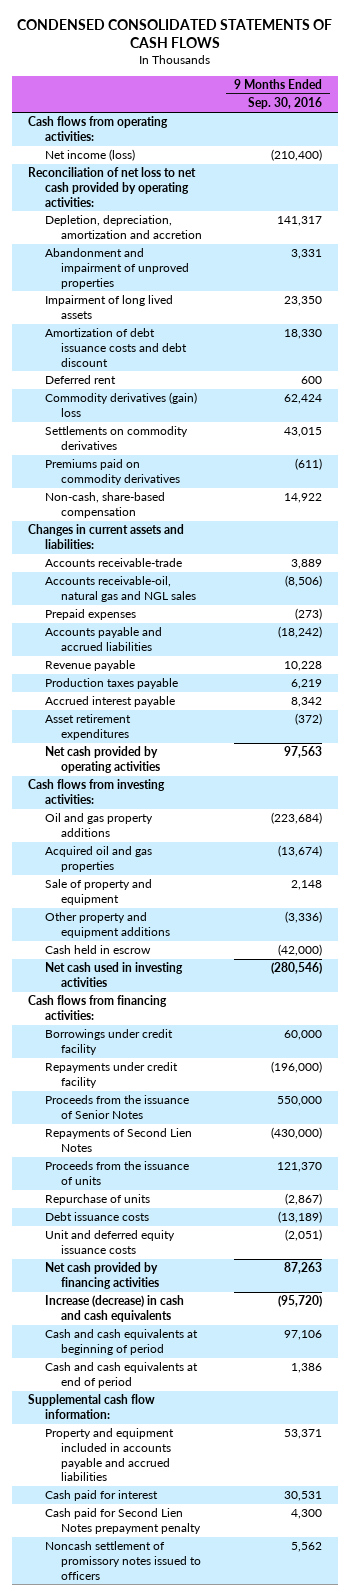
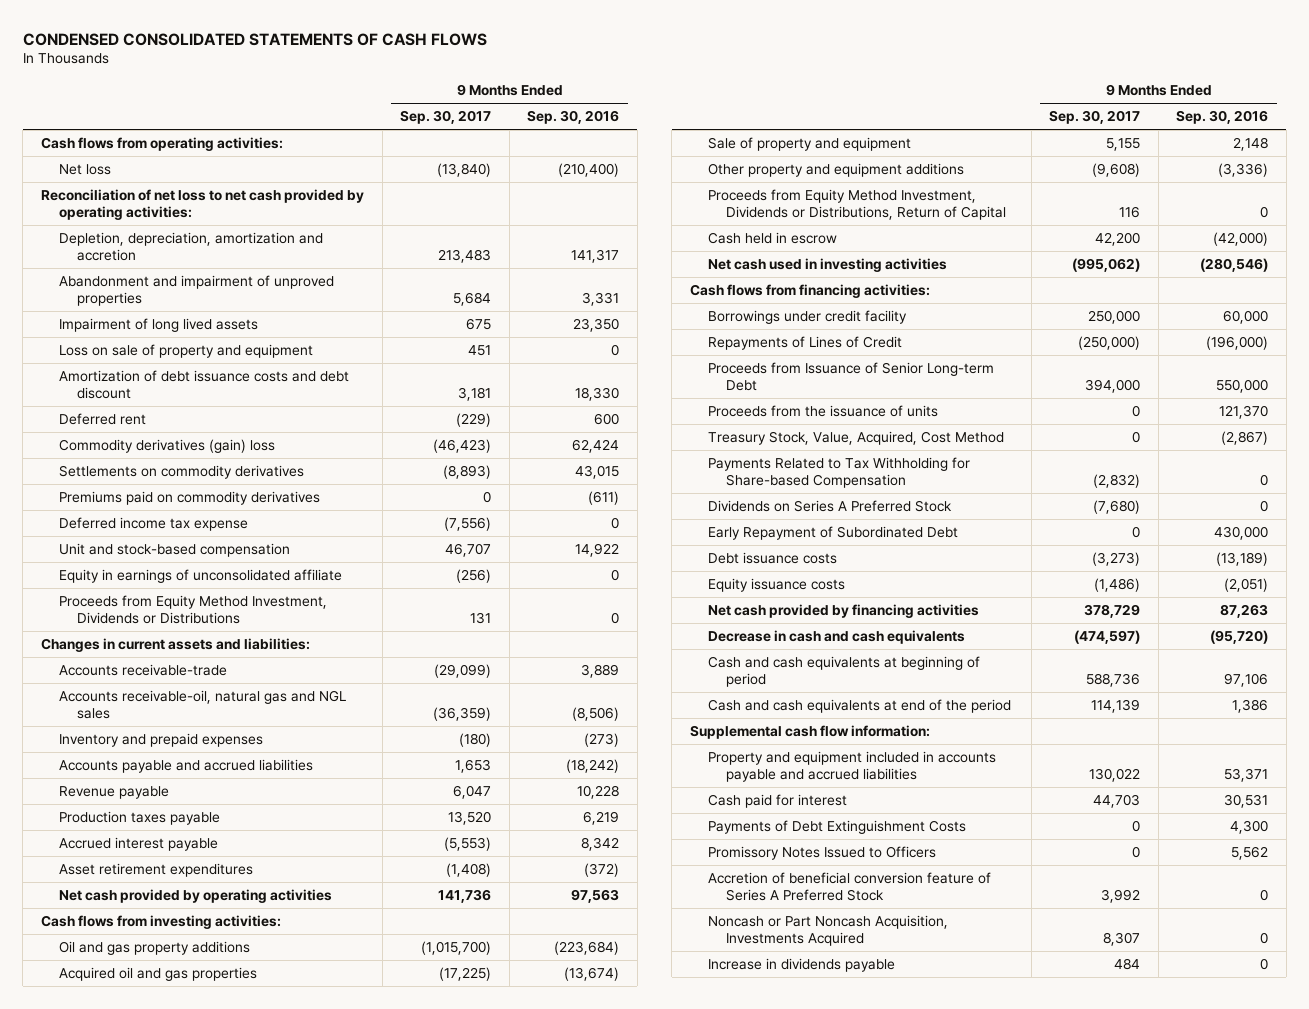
- | 9 Months Ended Sep. 30, 2016
+ | 9 Months Ended Sep. 30, 2017 | 9 Months Ended Sep. 30, 2016
- Net income (loss) | (210,400)
+ Net loss | (13,840) | (210,400)
+ Loss on sale of property and equipment | 451 | 0
- Non-cash, share-based compensation | 14,922
+ Deferred income tax expense | (7,556) | 0
+ Unit and stock-based compensation | 46,707 | 14,922
+ Equity in earnings of unconsolidated affiliate | (256) | 0
+ Proceeds from Equity Method Investment, Dividends or Distributions | 131 | 0
- Prepaid expenses | (273)
+ Inventory and prepaid expenses | (180) | (273)
+ Proceeds from Equity Method Investment, Dividends or Distributions, Return of Capital | 116 | 0
- Repayments under credit facility | (196,000)
- Proceeds from the issuance of Senior Notes | 550,000
- Repayments of Second Lien Notes | (430,000)
+ Repayments of Lines of Credit | (250,000) | (196,000)
+ Proceeds from Issuance of Senior Long-term Debt | 394,000 | 550,000
- Repurchase of units | (2,867)
+ Treasury Stock, Value, Acquired, Cost Method | 0 | (2,867)
+ Payments Related to Tax Withholding for Share-based Compensation | (2,832) | 0
+ Dividends on Series A Preferred Stock | (7,680) | 0
+ Early Repayment of Subordinated Debt | 0 | 430,000
- Unit and deferred equity issuance costs | (2,051)
+ Equity issuance costs | (1,486) | (2,051)
- Increase (decrease) in cash and cash equivalents | (95,720)
+ Decrease in cash and cash equivalents | (474,597) | (95,720)
- Cash and cash equivalents at end of period | 1,386
+ Cash and cash equivalents at end of the period | 114,139 | 1,386
- Cash paid for Second Lien Notes prepayment penalty | 4,300
- Noncash settlement of promissory notes issued to officers | 5,562
+ Payments of Debt Extinguishment Costs | 0 | 4,300
+ Promissory Notes Issued to Officers | 0 | 5,562
+ Accretion of beneficial conversion feature of Series A Preferred Stock | 3,992 | 0
+ Noncash or Part Noncash Acquisition, Investments Acquired | 8,307 | 0
+ Increase in dividends payable | 484 | 0

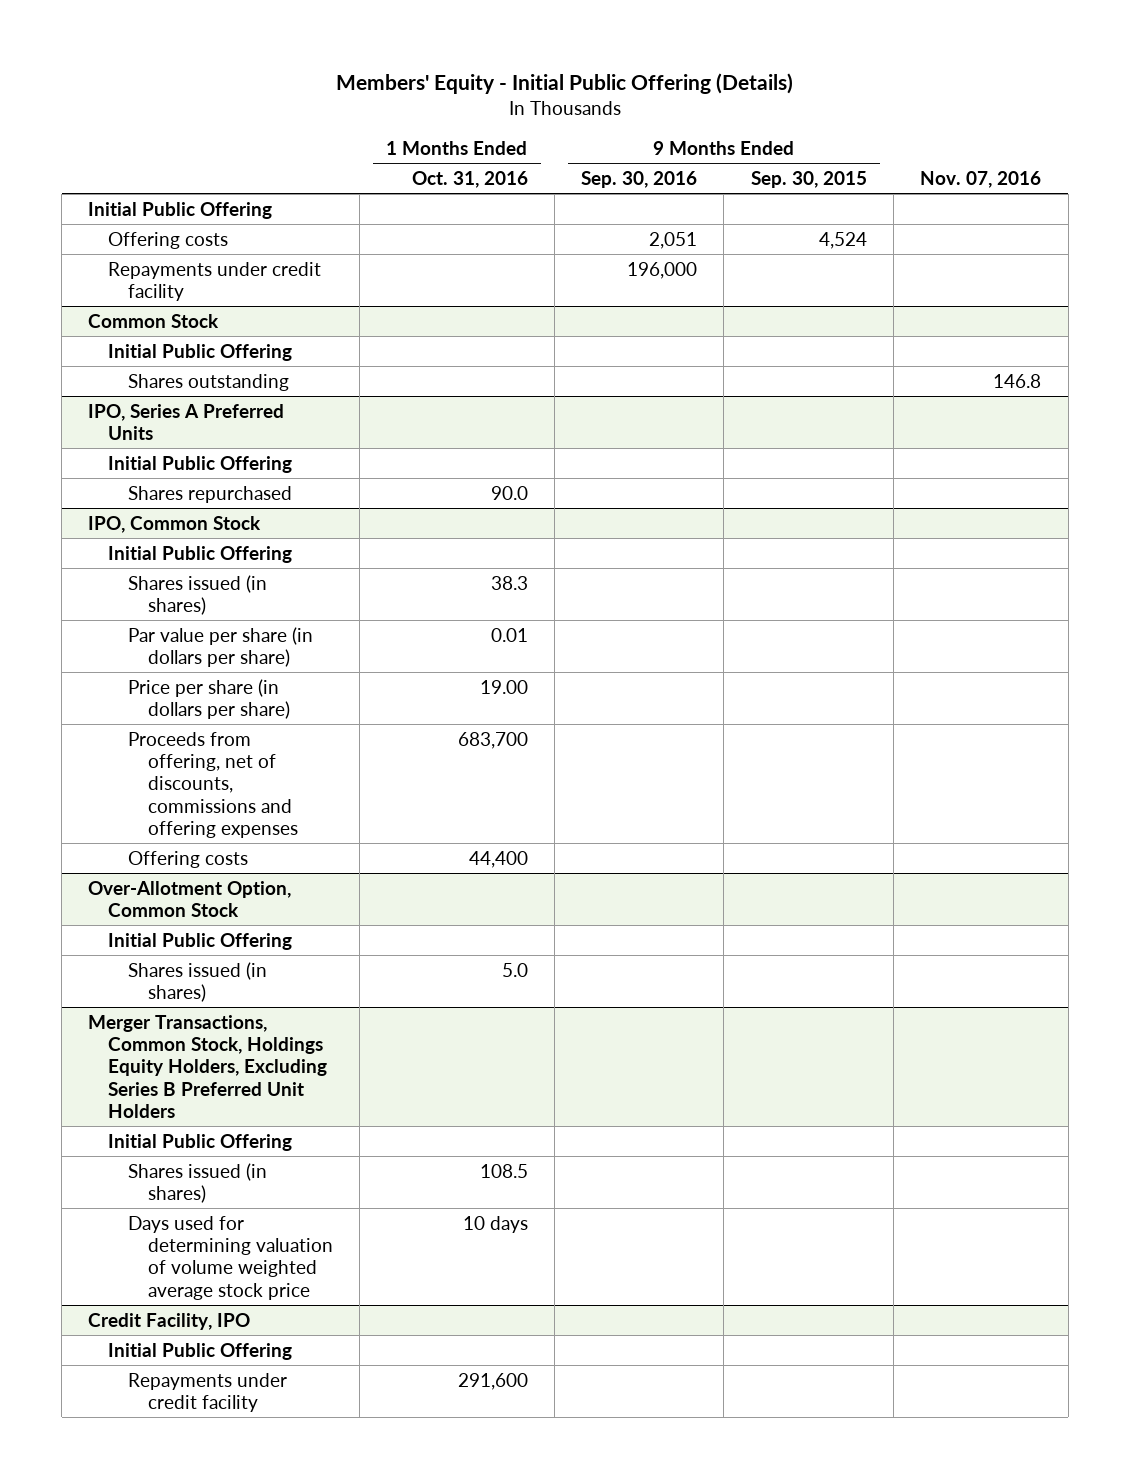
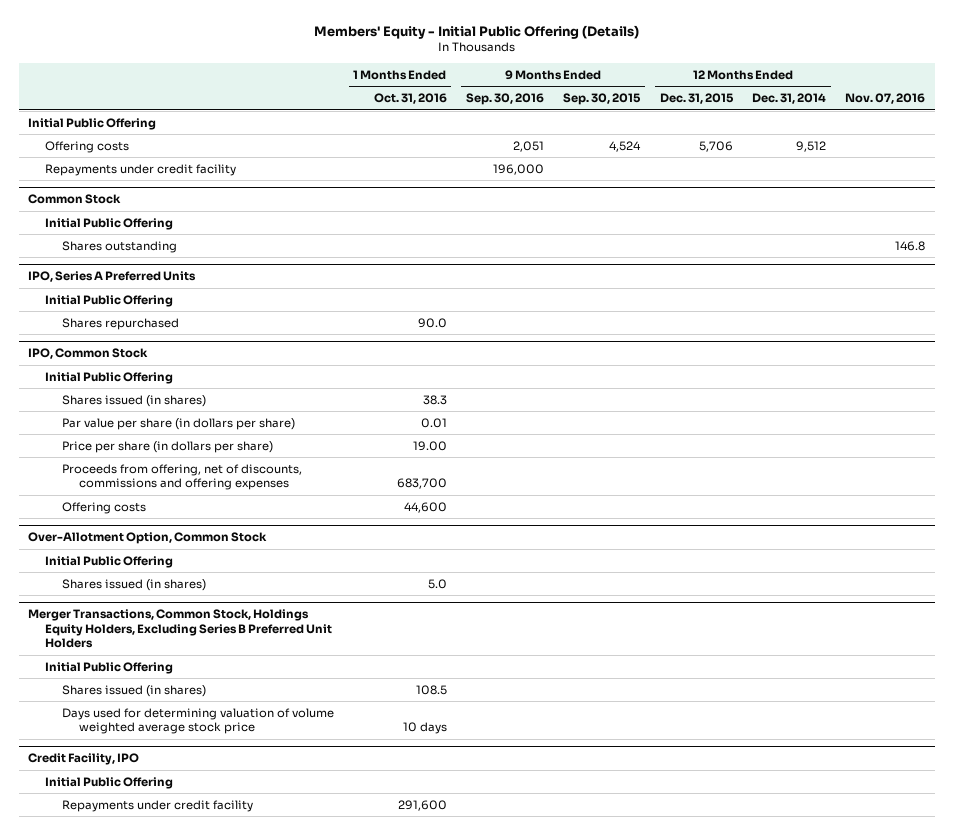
- | 1 Months Ended Oct. 31, 2016 | 9 Months Ended Sep. 30, 2016 | 9 Months Ended Sep. 30, 2015 | Nov. 07, 2016
+ | 1 Months Ended Oct. 31, 2016 | 9 Months Ended Sep. 30, 2016 | 9 Months Ended Sep. 30, 2015 | 12 Months Ended Dec. 31, 2015 | 12 Months Ended Dec. 31, 2014 | Nov. 07, 2016
@ IPO, Common Stock
- Offering costs | 44,400 | | |
+ Offering costs | 44,600 | | | | |

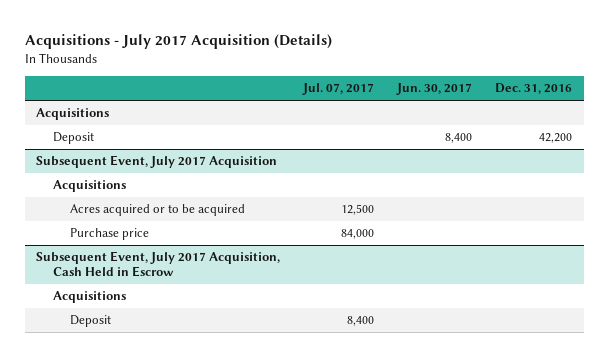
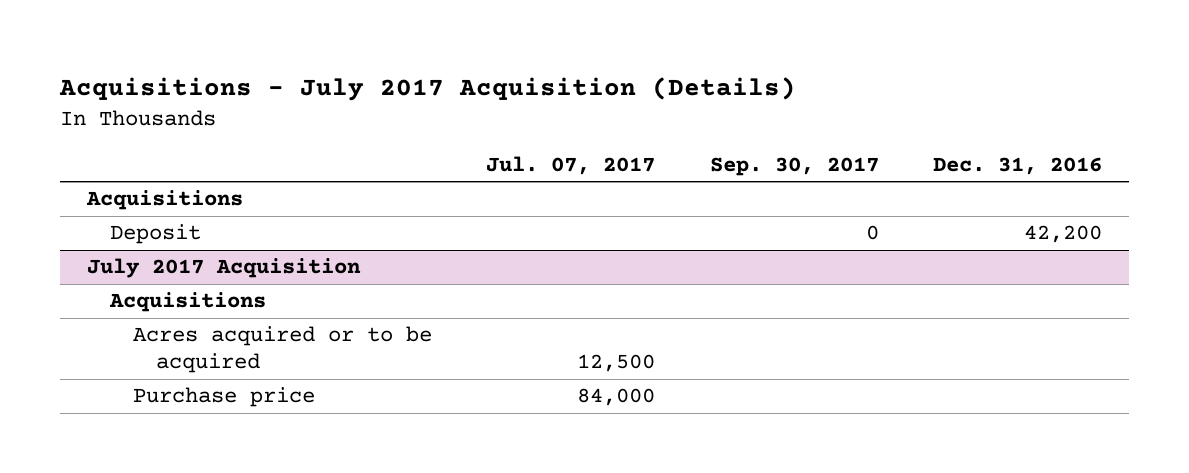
- | Jul. 07, 2017 | Jun. 30, 2017 | Dec. 31, 2016
+ | Jul. 07, 2017 | Sep. 30, 2017 | Dec. 31, 2016
- Subsequent Event, July 2017 Acquisition
+ July 2017 Acquisition
- Subsequent Event, July 2017 Acquisition, Cash Held in Escrow
- Acquisitions
- Deposit | 8,400 | |

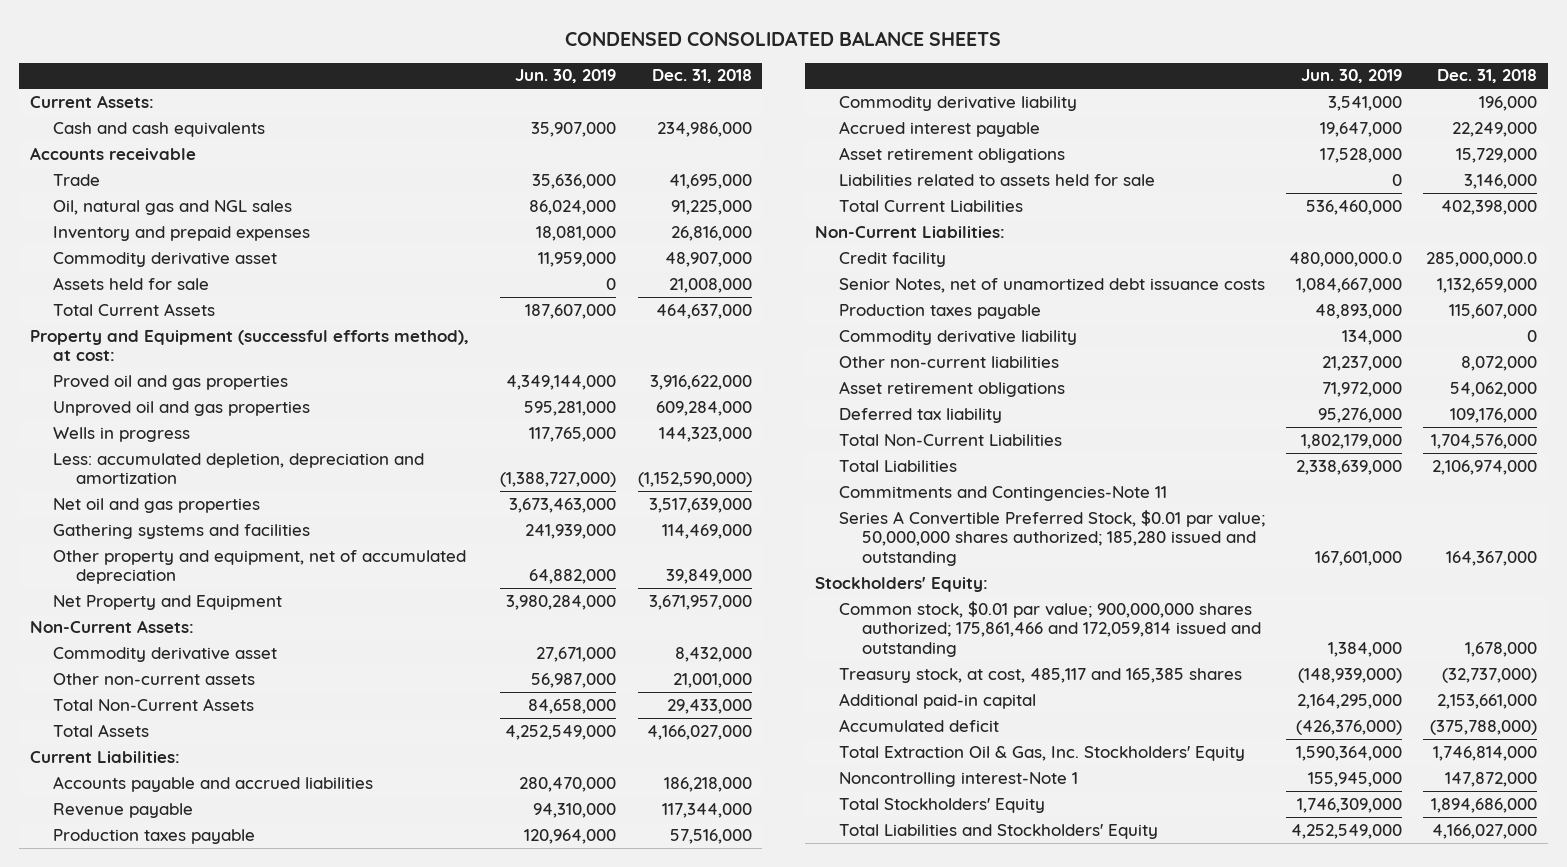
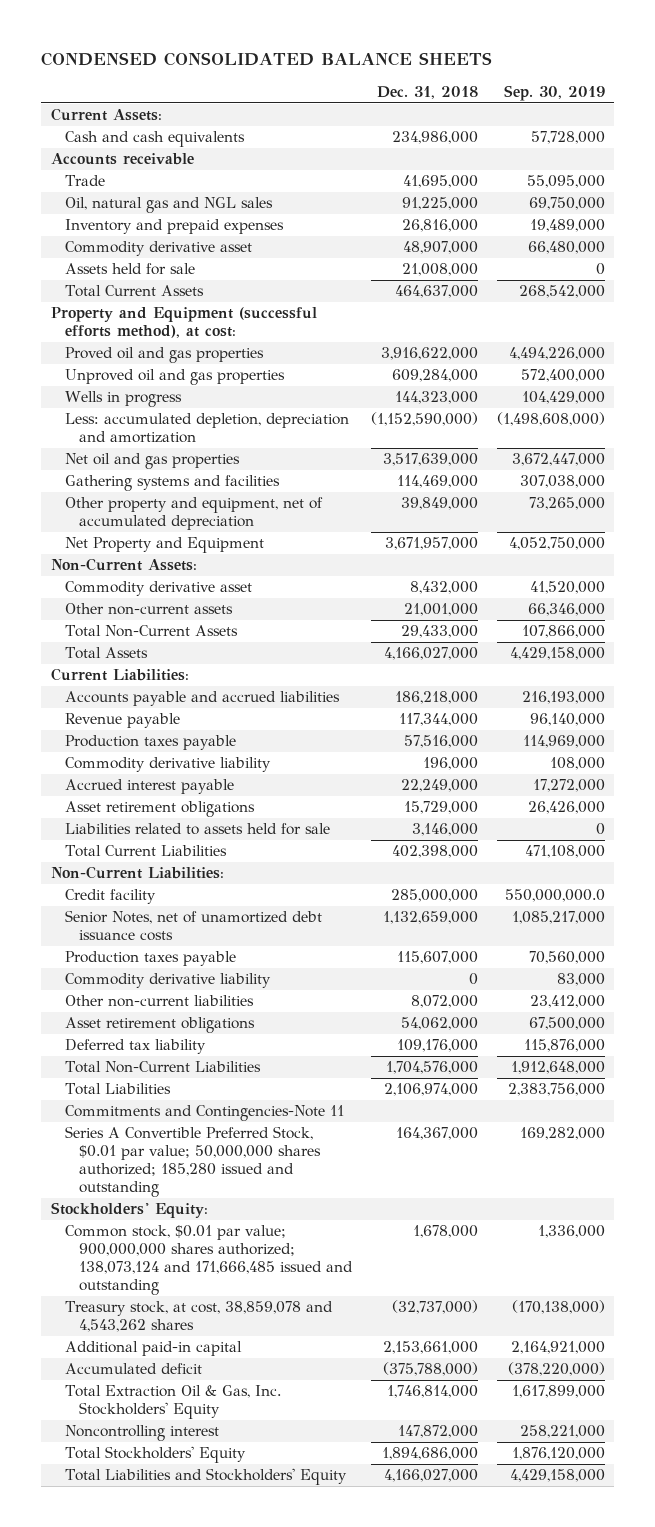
- | Jun. 30, 2019 | Dec. 31, 2018
+ | Dec. 31, 2018 | Sep. 30, 2019
- Credit facility | 480,000,000.0 | 285,000,000.0
+ Credit facility | 285,000,000 | 550,000,000.0
- Common stock, $0.01 par value; 900,000,000 shares authorized; 175,861,466 and 172,059,814 issued and outstanding | 1,384,000 | 1,678,000
- Treasury stock, at cost, 485,117 and 165,385 shares | (148,939,000) | (32,737,000)
+ Common stock, $0.01 par value; 900,000,000 shares authorized; 138,073,124 and 171,666,485 issued and outstanding | 1,678,000 | 1,336,000
+ Treasury stock, at cost, 38,859,078 and 4,543,262 shares | (32,737,000) | (170,138,000)
- Noncontrolling interest-Note 1 | 155,945,000 | 147,872,000
+ Noncontrolling interest | 147,872,000 | 258,221,000

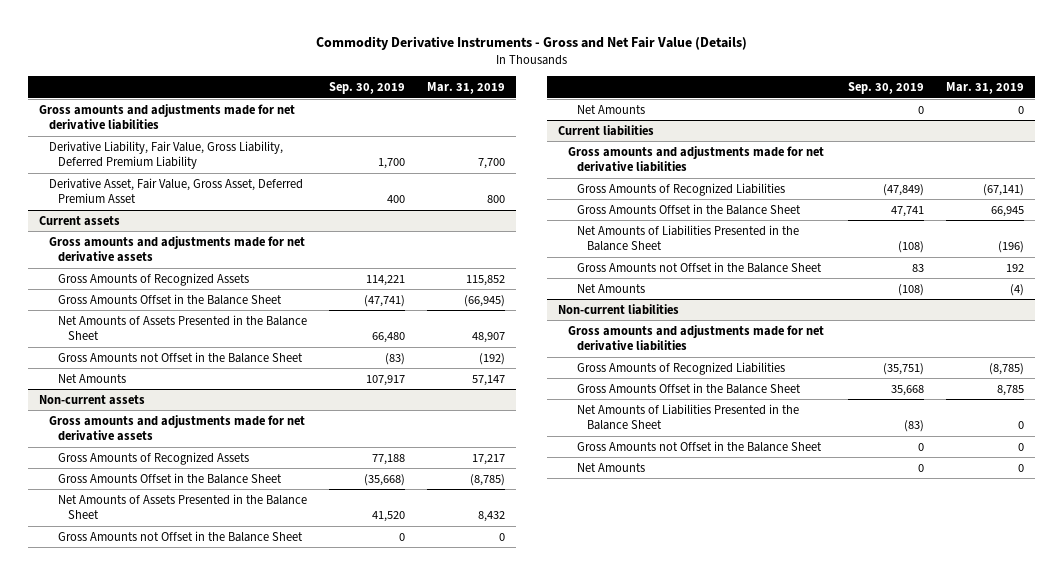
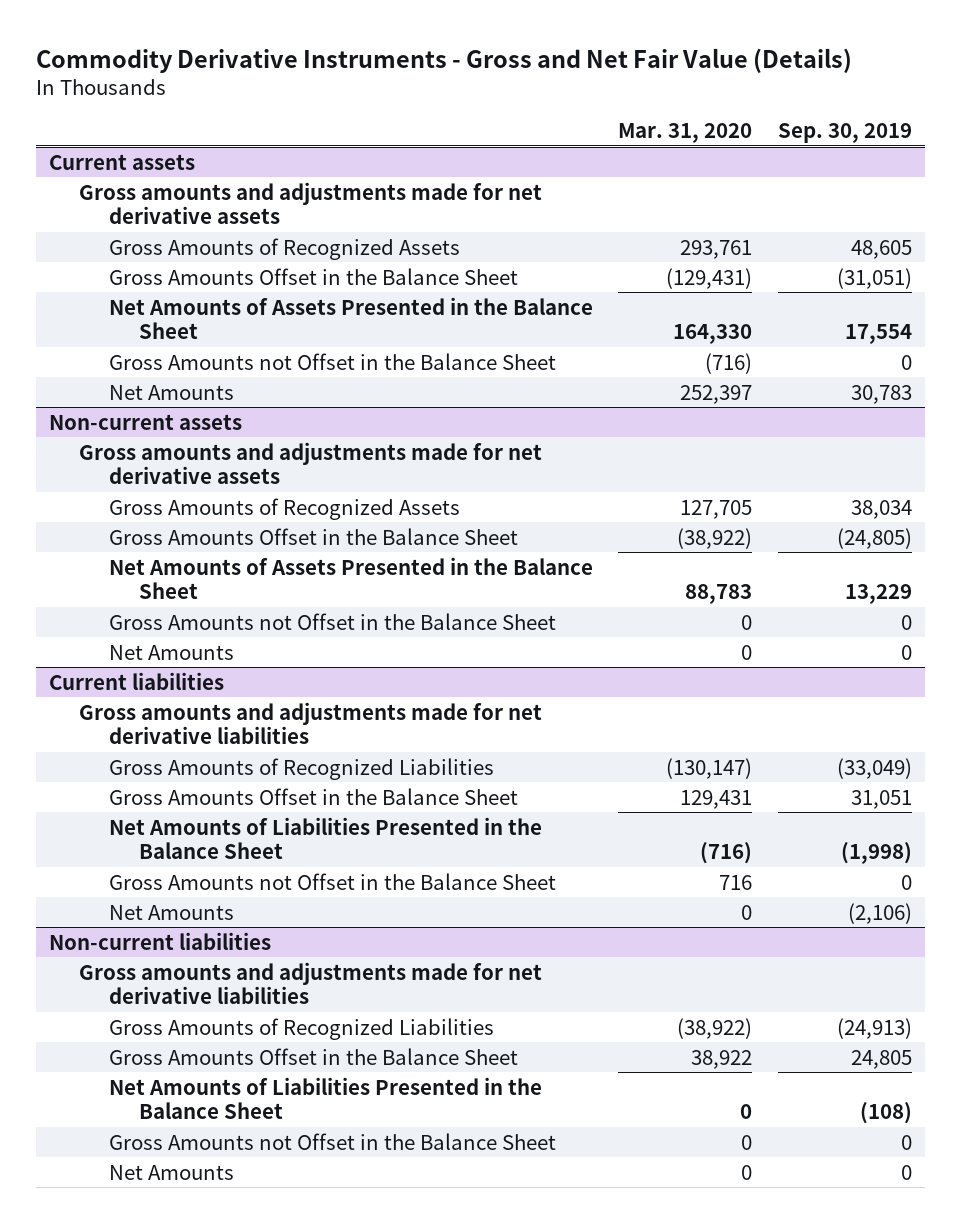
- | Sep. 30, 2019 | Mar. 31, 2019
+ | Mar. 31, 2020 | Sep. 30, 2019
- Gross amounts and adjustments made for net derivative liabilities
- Derivative Liability, Fair Value, Gross Liability, Deferred Premium Liability | 1,700 | 7,700
- Derivative Asset, Fair Value, Gross Asset, Deferred Premium Asset | 400 | 800
@ Current assets
- Gross Amounts of Recognized Assets | 114,221 | 115,852
- Gross Amounts Offset in the Balance Sheet | (47,741) | (66,945)
- Net Amounts of Assets Presented in the Balance Sheet | 66,480 | 48,907
- Gross Amounts not Offset in the Balance Sheet | (83) | (192)
- Net Amounts | 107,917 | 57,147
+ Gross Amounts of Recognized Assets | 293,761 | 48,605
+ Gross Amounts Offset in the Balance Sheet | (129,431) | (31,051)
+ Net Amounts of Assets Presented in the Balance Sheet | 164,330 | 17,554
+ Gross Amounts not Offset in the Balance Sheet | (716) | 0
+ Net Amounts | 252,397 | 30,783
@ Non-current assets
- Gross Amounts of Recognized Assets | 77,188 | 17,217
- Gross Amounts Offset in the Balance Sheet | (35,668) | (8,785)
- Net Amounts of Assets Presented in the Balance Sheet | 41,520 | 8,432
+ Gross Amounts of Recognized Assets | 127,705 | 38,034
+ Gross Amounts Offset in the Balance Sheet | (38,922) | (24,805)
+ Net Amounts of Assets Presented in the Balance Sheet | 88,783 | 13,229
@ Current liabilities
- Gross Amounts of Recognized Liabilities | (47,849) | (67,141)
- Gross Amounts Offset in the Balance Sheet | 47,741 | 66,945
- Net Amounts of Liabilities Presented in the Balance Sheet | (108) | (196)
- Gross Amounts not Offset in the Balance Sheet | 83 | 192
- Net Amounts | (108) | (4)
+ Gross Amounts of Recognized Liabilities | (130,147) | (33,049)
+ Gross Amounts Offset in the Balance Sheet | 129,431 | 31,051
+ Net Amounts of Liabilities Presented in the Balance Sheet | (716) | (1,998)
+ Gross Amounts not Offset in the Balance Sheet | 716 | 0
+ Net Amounts | 0 | (2,106)
@ Non-current liabilities
- Gross Amounts of Recognized Liabilities | (35,751) | (8,785)
- Gross Amounts Offset in the Balance Sheet | 35,668 | 8,785
- Net Amounts of Liabilities Presented in the Balance Sheet | (83) | 0
+ Gross Amounts of Recognized Liabilities | (38,922) | (24,913)
+ Gross Amounts Offset in the Balance Sheet | 38,922 | 24,805
+ Net Amounts of Liabilities Presented in the Balance Sheet | 0 | (108)

